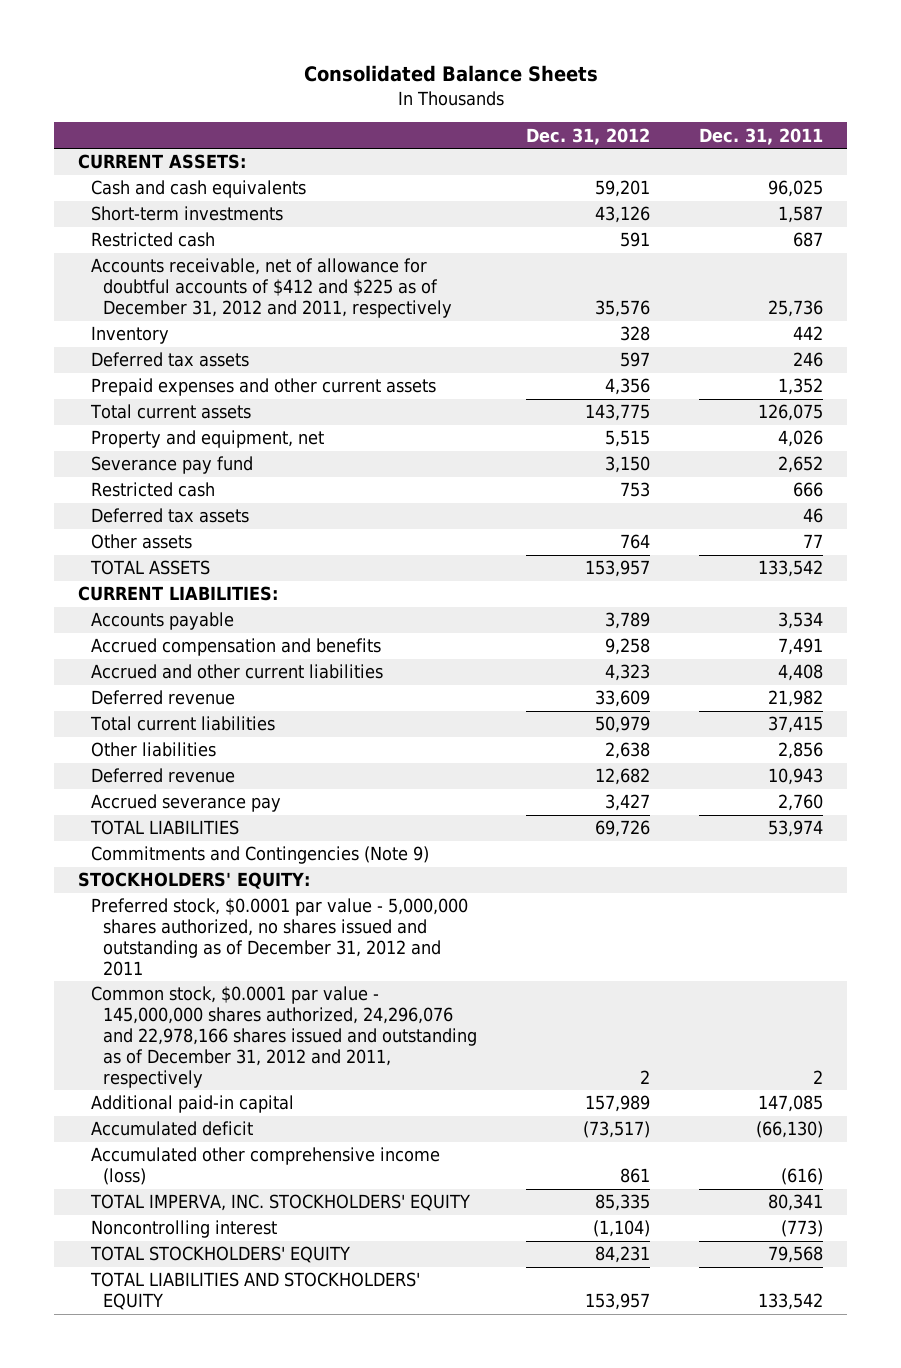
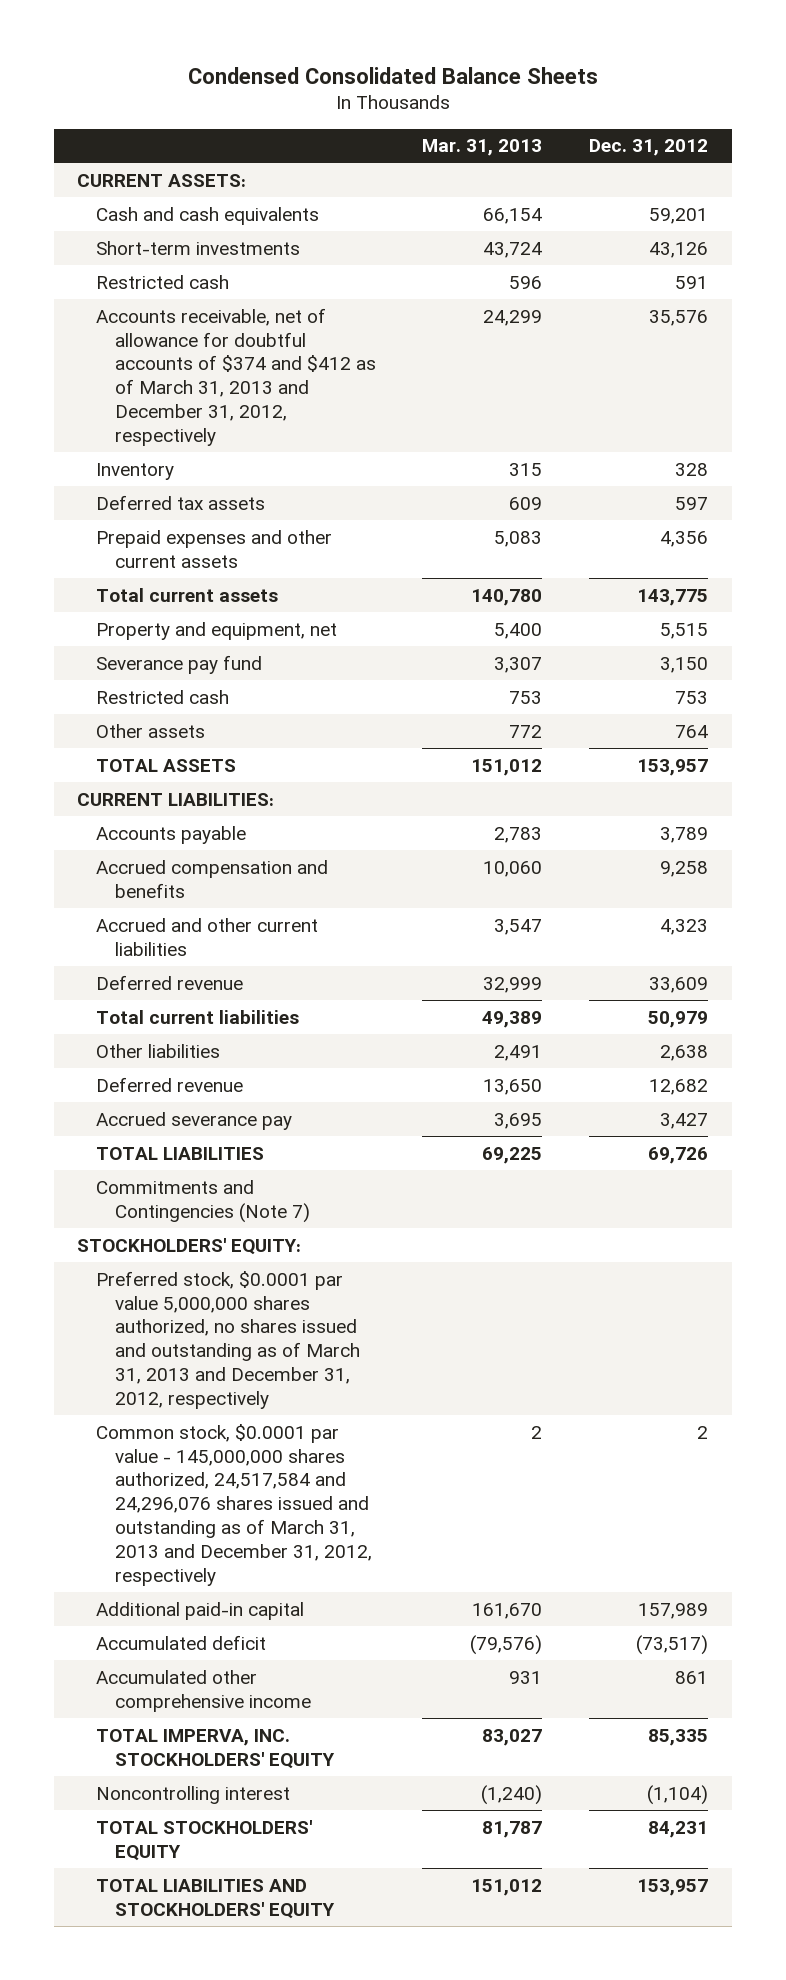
- Consolidated Balance Sheets
+ Condensed Consolidated Balance Sheets
- | Dec. 31, 2012 | Dec. 31, 2011
+ | Mar. 31, 2013 | Dec. 31, 2012
- Accounts receivable, net of allowance for doubtful accounts of $412 and $225 as of December 31, 2012 and 2011, respectively | 35,576 | 25,736
+ Accounts receivable, net of allowance for doubtful accounts of $374 and $412 as of March 31, 2013 and December 31, 2012, respectively | 24,299 | 35,576
- Deferred tax assets | | 46
- Commitments and Contingencies (Note 9)
+ Commitments and Contingencies (Note 7)
- Preferred stock, $0.0001 par value - 5,000,000 shares authorized, no shares issued and outstanding as of December 31, 2012 and 2011
- Common stock, $0.0001 par value - 145,000,000 shares authorized, 24,296,076 and 22,978,166 shares issued and outstanding as of December 31, 2012 and 2011, respectively | 2 | 2
+ Preferred stock, $0.0001 par value 5,000,000 shares authorized, no shares issued and outstanding as of March 31, 2013 and December 31, 2012, respectively
+ Common stock, $0.0001 par value - 145,000,000 shares authorized, 24,517,584 and 24,296,076 shares issued and outstanding as of March 31, 2013 and December 31, 2012, respectively | 2 | 2
- Accumulated other comprehensive income (loss) | 861 | (616)
+ Accumulated other comprehensive income | 931 | 861

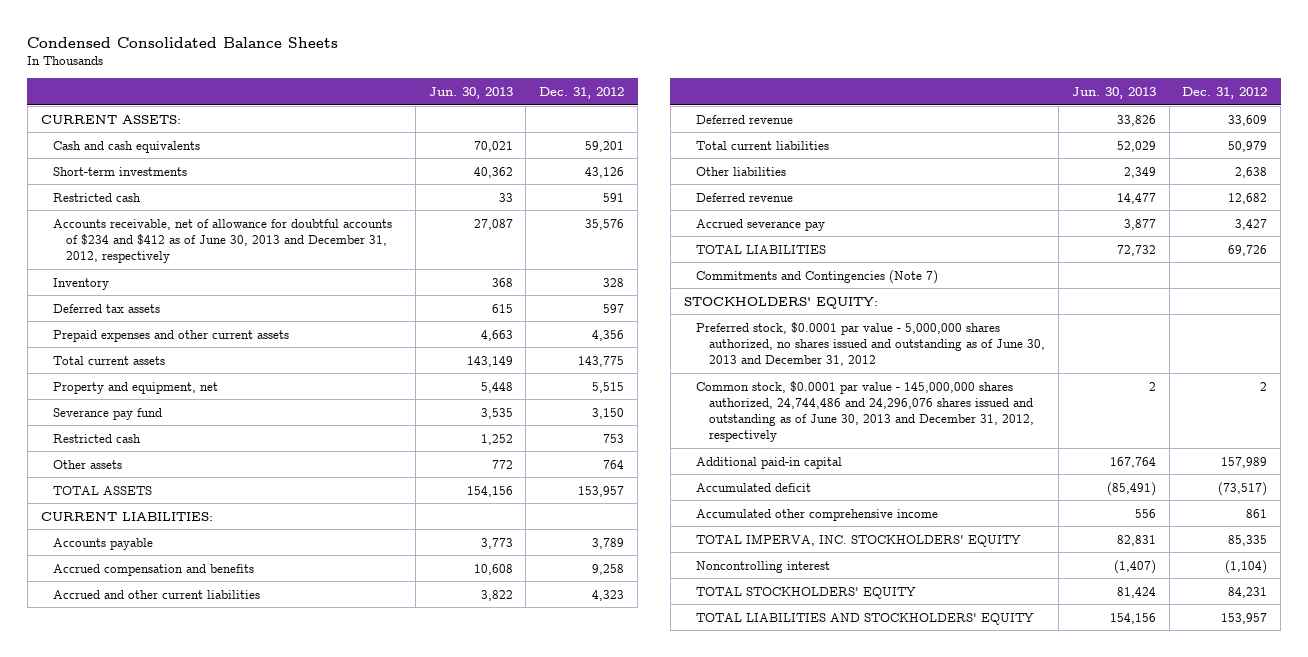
- | Mar. 31, 2013 | Dec. 31, 2012
+ | Jun. 30, 2013 | Dec. 31, 2012
- Accounts receivable, net of allowance for doubtful accounts of $374 and $412 as of March 31, 2013 and December 31, 2012, respectively | 24,299 | 35,576
+ Accounts receivable, net of allowance for doubtful accounts of $234 and $412 as of June 30, 2013 and December 31, 2012, respectively | 27,087 | 35,576
- Preferred stock, $0.0001 par value 5,000,000 shares authorized, no shares issued and outstanding as of March 31, 2013 and December 31, 2012, respectively
- Common stock, $0.0001 par value - 145,000,000 shares authorized, 24,517,584 and 24,296,076 shares issued and outstanding as of March 31, 2013 and December 31, 2012, respectively | 2 | 2
+ Preferred stock, $0.0001 par value - 5,000,000 shares authorized, no shares issued and outstanding as of June 30, 2013 and December 31, 2012
+ Common stock, $0.0001 par value - 145,000,000 shares authorized, 24,744,486 and 24,296,076 shares issued and outstanding as of June 30, 2013 and December 31, 2012, respectively | 2 | 2

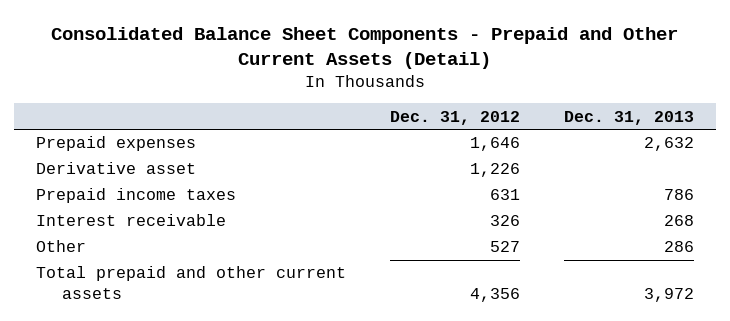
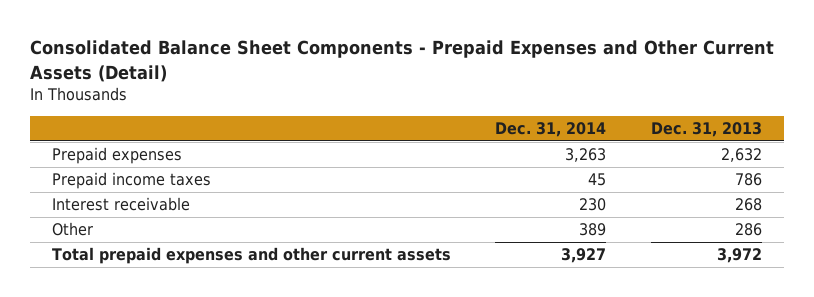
- Consolidated Balance Sheet Components - Prepaid and Other Current Assets (Detail)
+ Consolidated Balance Sheet Components - Prepaid Expenses and Other Current Assets (Detail)
- | Dec. 31, 2012 | Dec. 31, 2013
+ | Dec. 31, 2014 | Dec. 31, 2013
- Derivative asset | 1,226 |
- Total prepaid and other current assets | 4,356 | 3,972
+ Total prepaid expenses and other current assets | 3,927 | 3,972

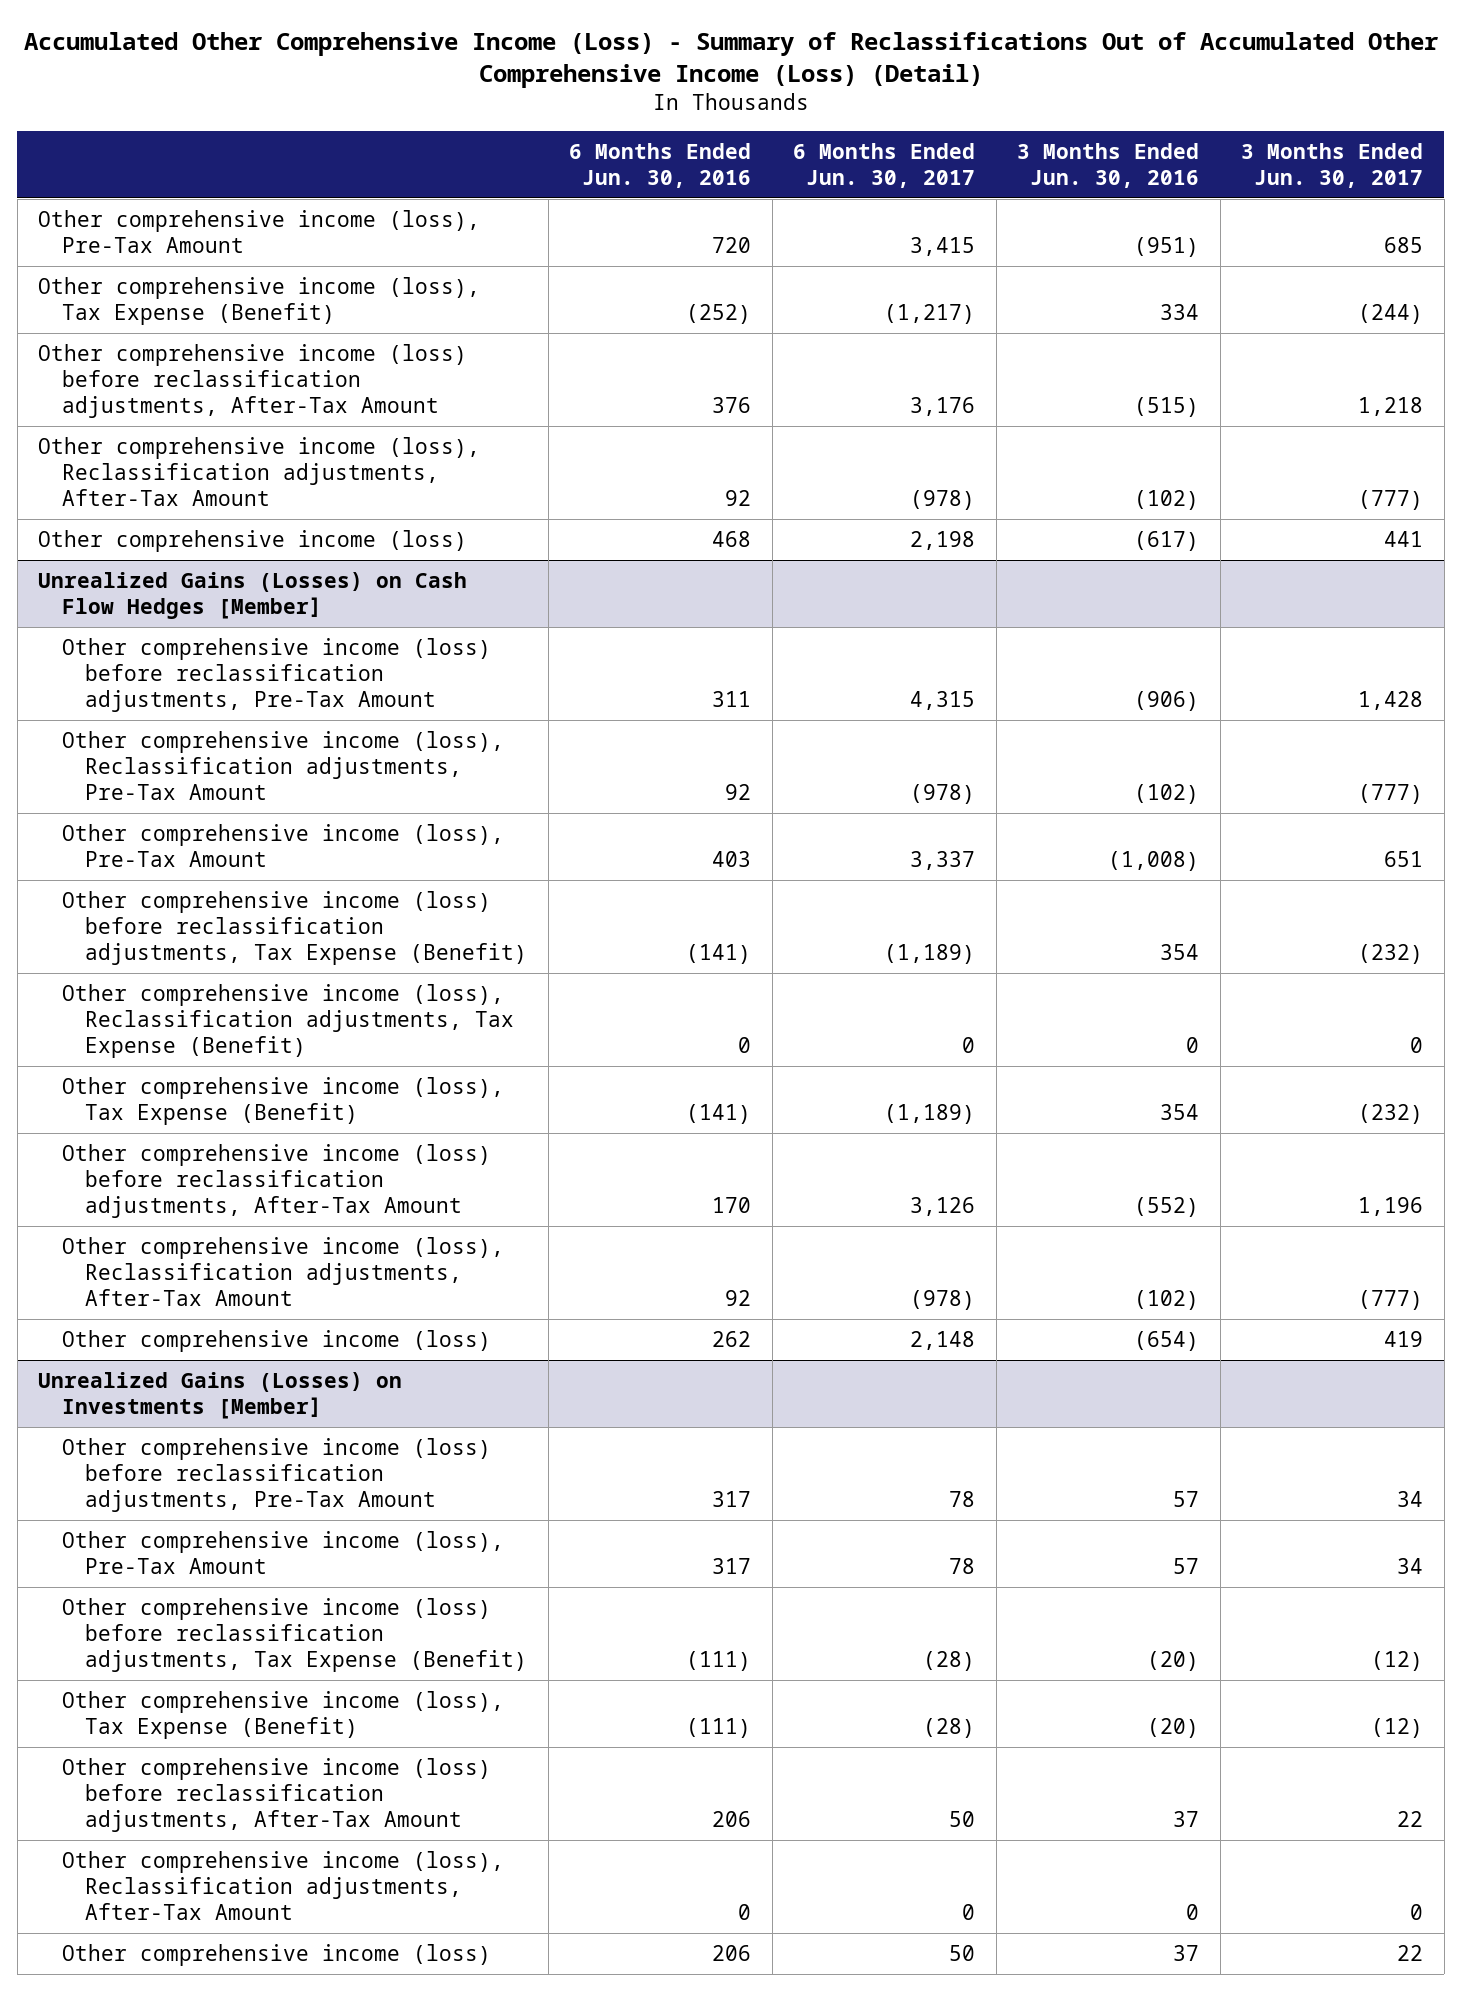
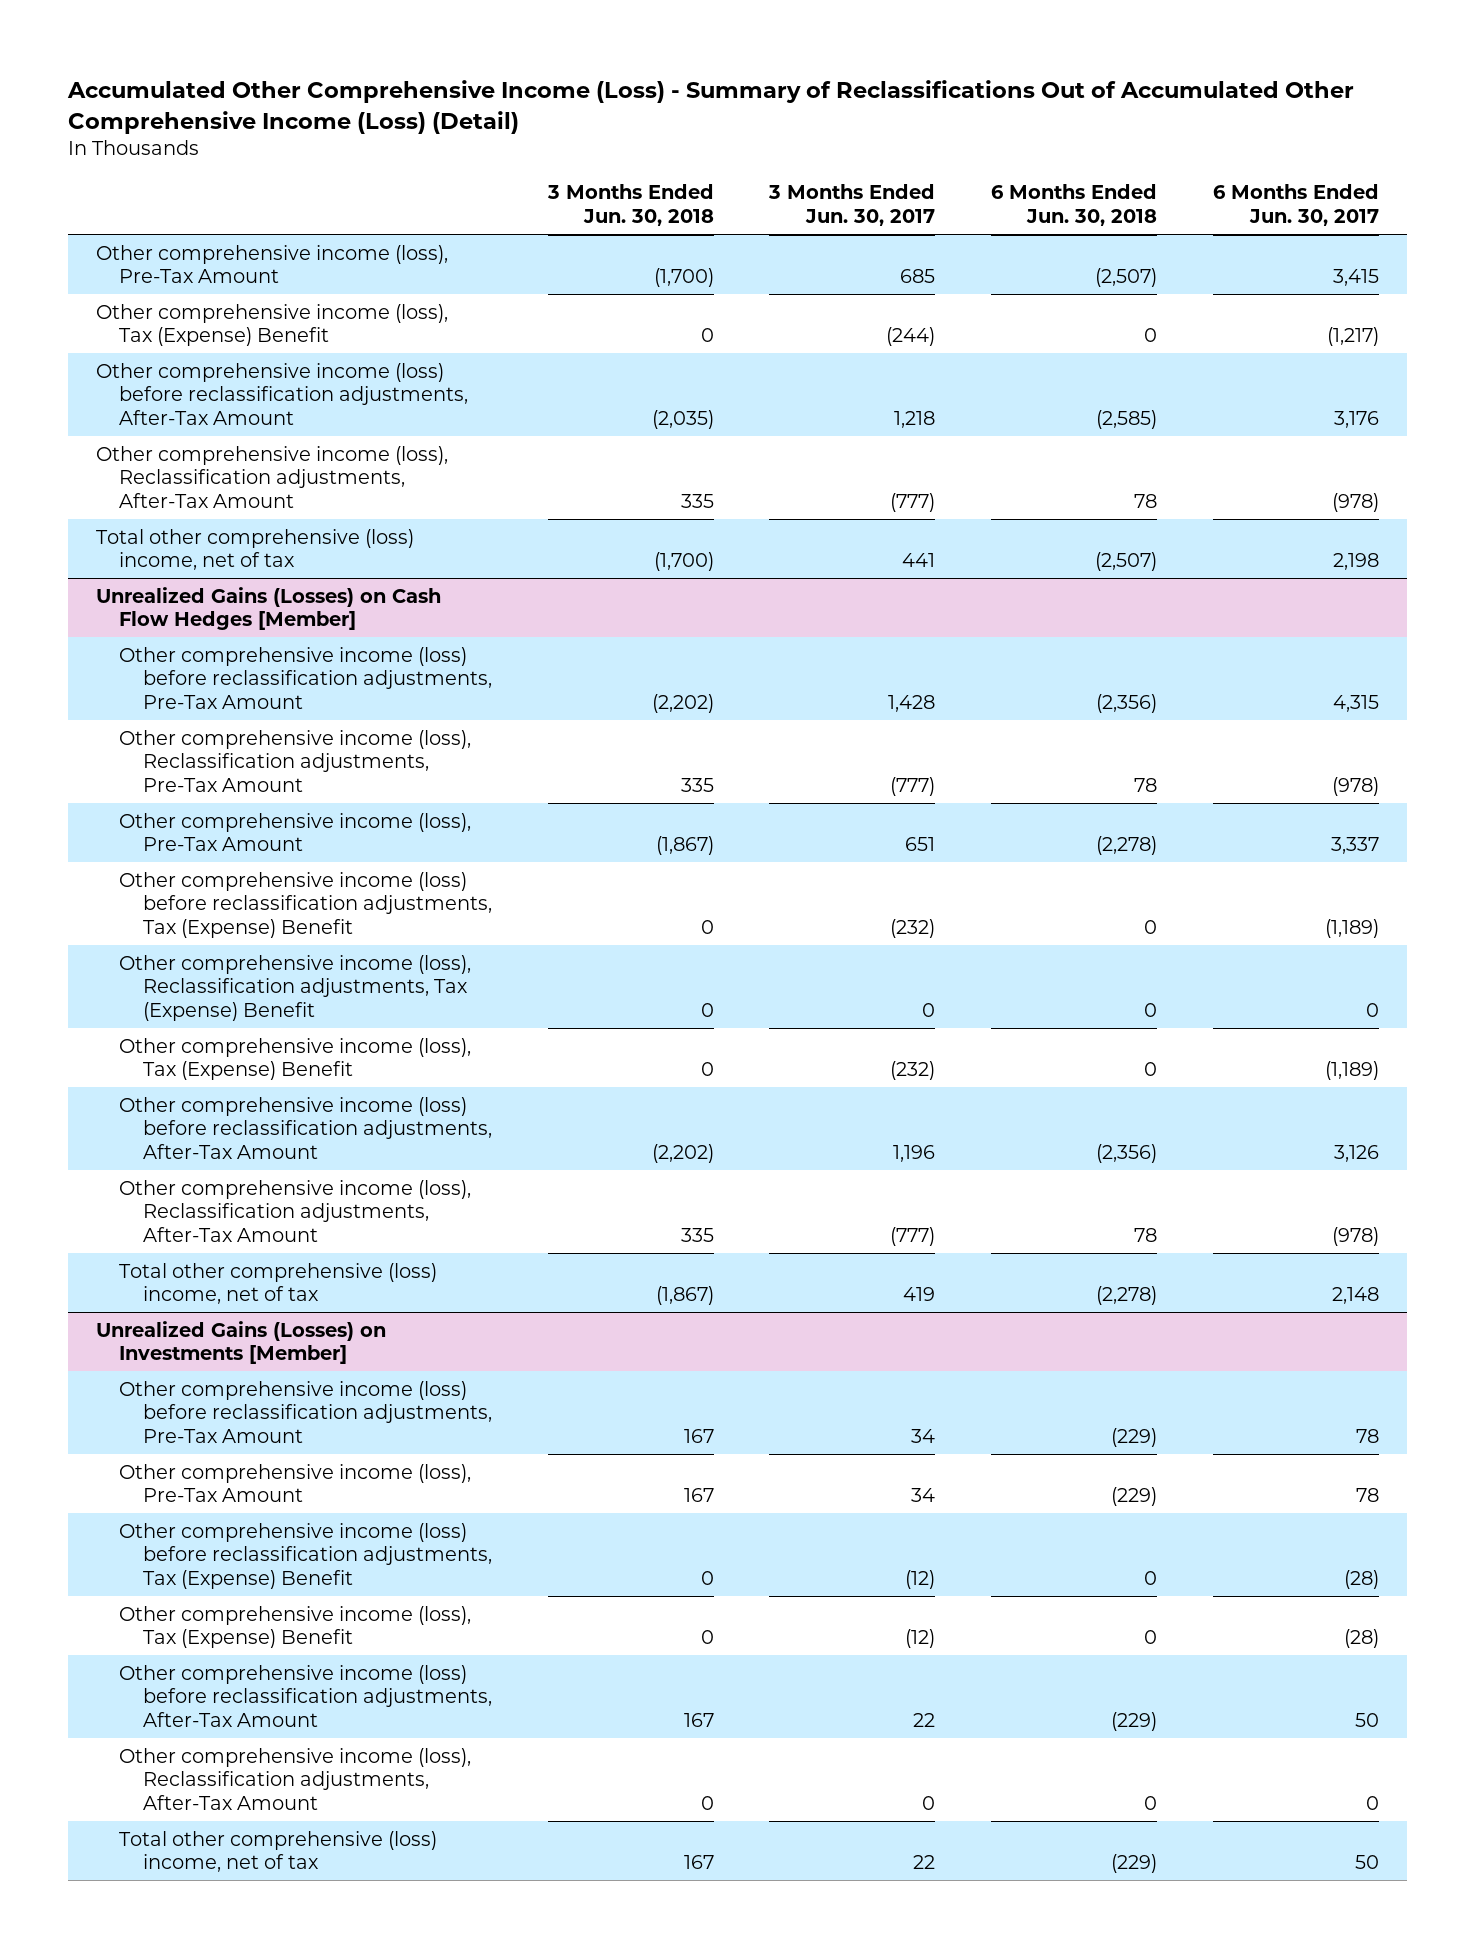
- | 6 Months Ended Jun. 30, 2016 | 6 Months Ended Jun. 30, 2017 | 3 Months Ended Jun. 30, 2016 | 3 Months Ended Jun. 30, 2017
+ | 3 Months Ended Jun. 30, 2018 | 3 Months Ended Jun. 30, 2017 | 6 Months Ended Jun. 30, 2018 | 6 Months Ended Jun. 30, 2017
- Other comprehensive income (loss), Tax Expense (Benefit) | (252) | (1,217) | 334 | (244)
+ Other comprehensive income (loss), Tax (Expense) Benefit | 0 | (244) | 0 | (1,217)
- Other comprehensive income (loss) | 468 | 2,198 | (617) | 441
+ Total other comprehensive (loss) income, net of tax | (1,700) | 441 | (2,507) | 2,198
@ Unrealized Gains (Losses) on Cash Flow Hedges [Member]
- Other comprehensive income (loss) before reclassification adjustments, Tax Expense (Benefit) | (141) | (1,189) | 354 | (232)
- Other comprehensive income (loss), Reclassification adjustments, Tax Expense (Benefit) | 0 | 0 | 0 | 0
- Other comprehensive income (loss), Tax Expense (Benefit) | (141) | (1,189) | 354 | (232)
+ Other comprehensive income (loss) before reclassification adjustments, Tax (Expense) Benefit | 0 | (232) | 0 | (1,189)
+ Other comprehensive income (loss), Reclassification adjustments, Tax (Expense) Benefit | 0 | 0 | 0 | 0
+ Other comprehensive income (loss), Tax (Expense) Benefit | 0 | (232) | 0 | (1,189)
- Other comprehensive income (loss) | 262 | 2,148 | (654) | 419
+ Total other comprehensive (loss) income, net of tax | (1,867) | 419 | (2,278) | 2,148
@ Unrealized Gains (Losses) on Investments [Member]
- Other comprehensive income (loss) before reclassification adjustments, Tax Expense (Benefit) | (111) | (28) | (20) | (12)
- Other comprehensive income (loss), Tax Expense (Benefit) | (111) | (28) | (20) | (12)
+ Other comprehensive income (loss) before reclassification adjustments, Tax (Expense) Benefit | 0 | (12) | 0 | (28)
+ Other comprehensive income (loss), Tax (Expense) Benefit | 0 | (12) | 0 | (28)
- Other comprehensive income (loss) | 206 | 50 | 37 | 22
+ Total other comprehensive (loss) income, net of tax | 167 | 22 | (229) | 50

